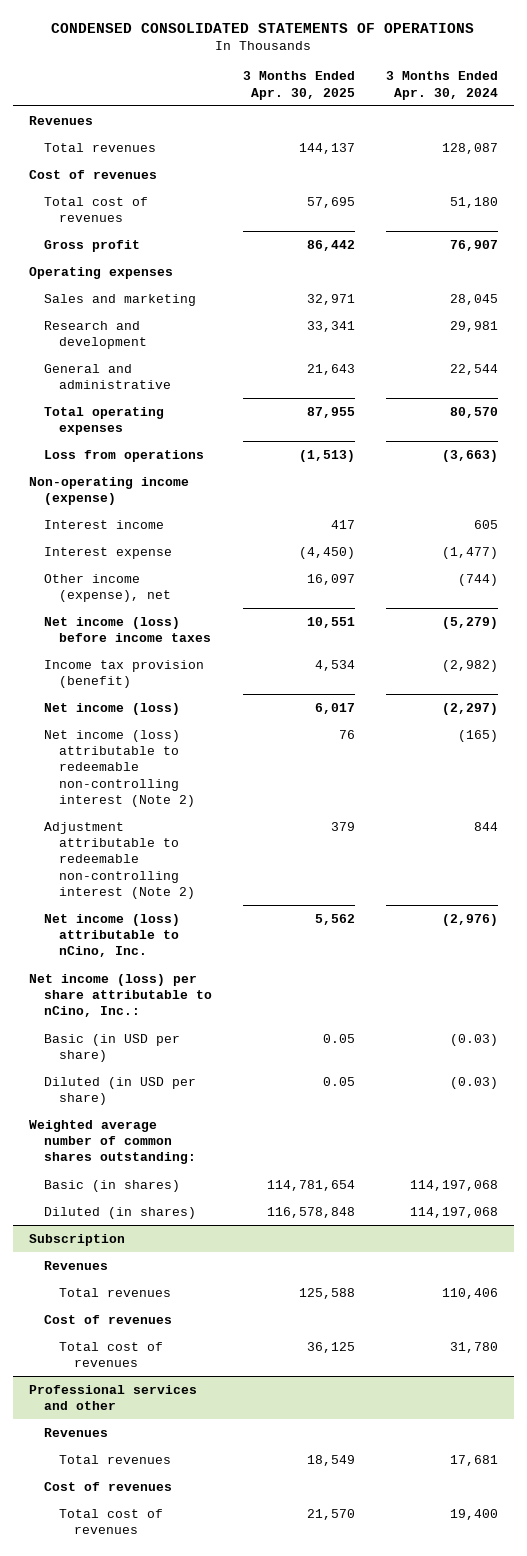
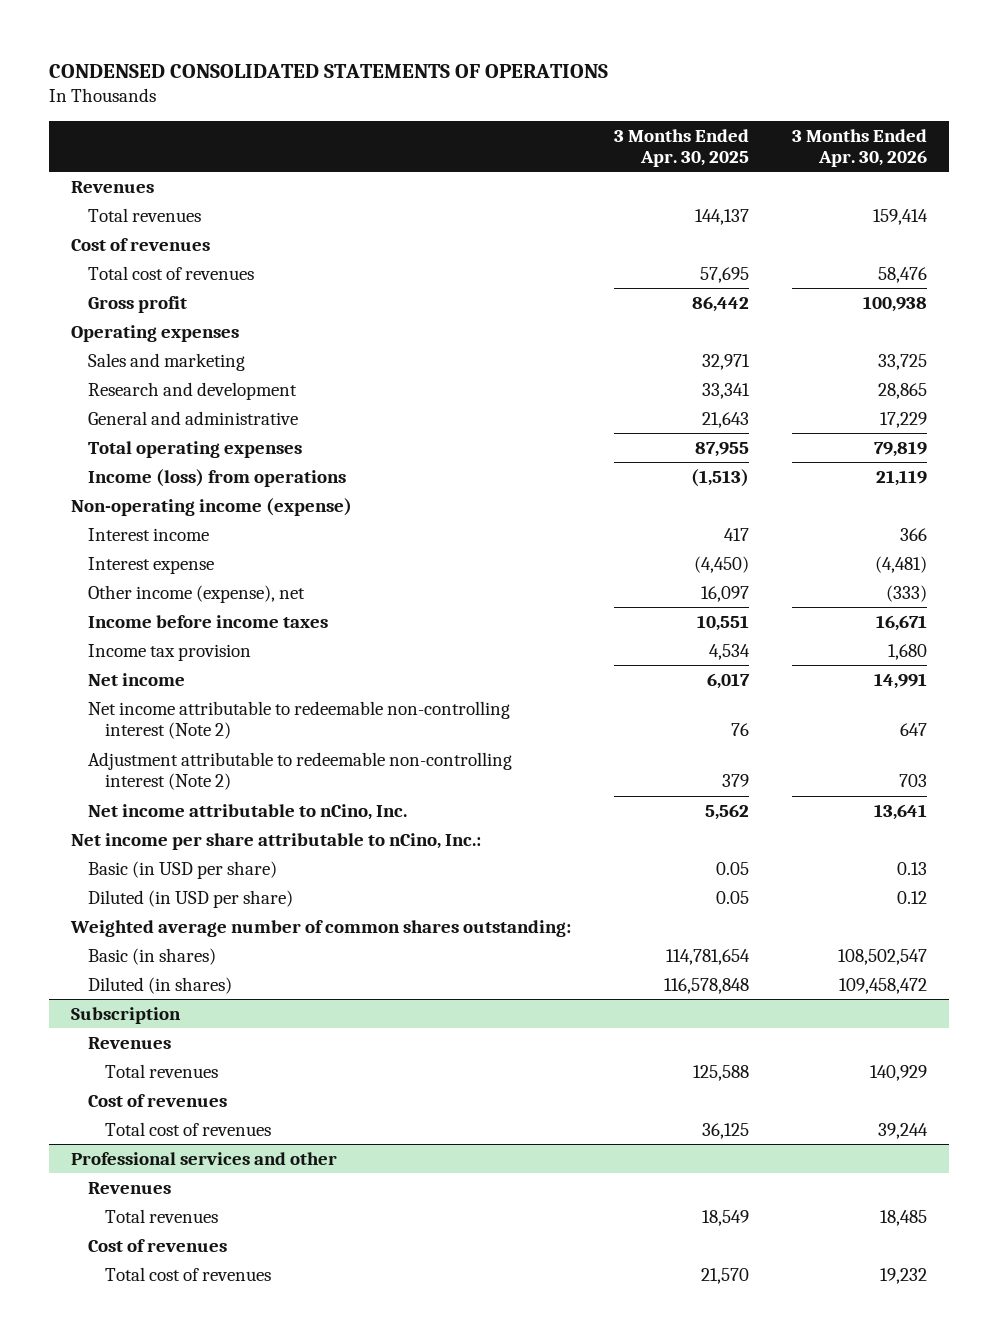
- | 3 Months Ended Apr. 30, 2025 | 3 Months Ended Apr. 30, 2024
+ | 3 Months Ended Apr. 30, 2025 | 3 Months Ended Apr. 30, 2026
- Loss from operations | (1,513) | (3,663)
+ Income (loss) from operations | (1,513) | 21,119
- Net income (loss) before income taxes | 10,551 | (5,279)
- Income tax provision (benefit) | 4,534 | (2,982)
- Net income (loss) | 6,017 | (2,297)
- Net income (loss) attributable to redeemable non-controlling interest (Note 2) | 76 | (165)
+ Income before income taxes | 10,551 | 16,671
+ Income tax provision | 4,534 | 1,680
+ Net income | 6,017 | 14,991
+ Net income attributable to redeemable non-controlling interest (Note 2) | 76 | 647
- Net income (loss) attributable to nCino, Inc. | 5,562 | (2,976)
- Net income (loss) per share attributable to nCino, Inc.:
+ Net income attributable to nCino, Inc. | 5,562 | 13,641
+ Net income per share attributable to nCino, Inc.:

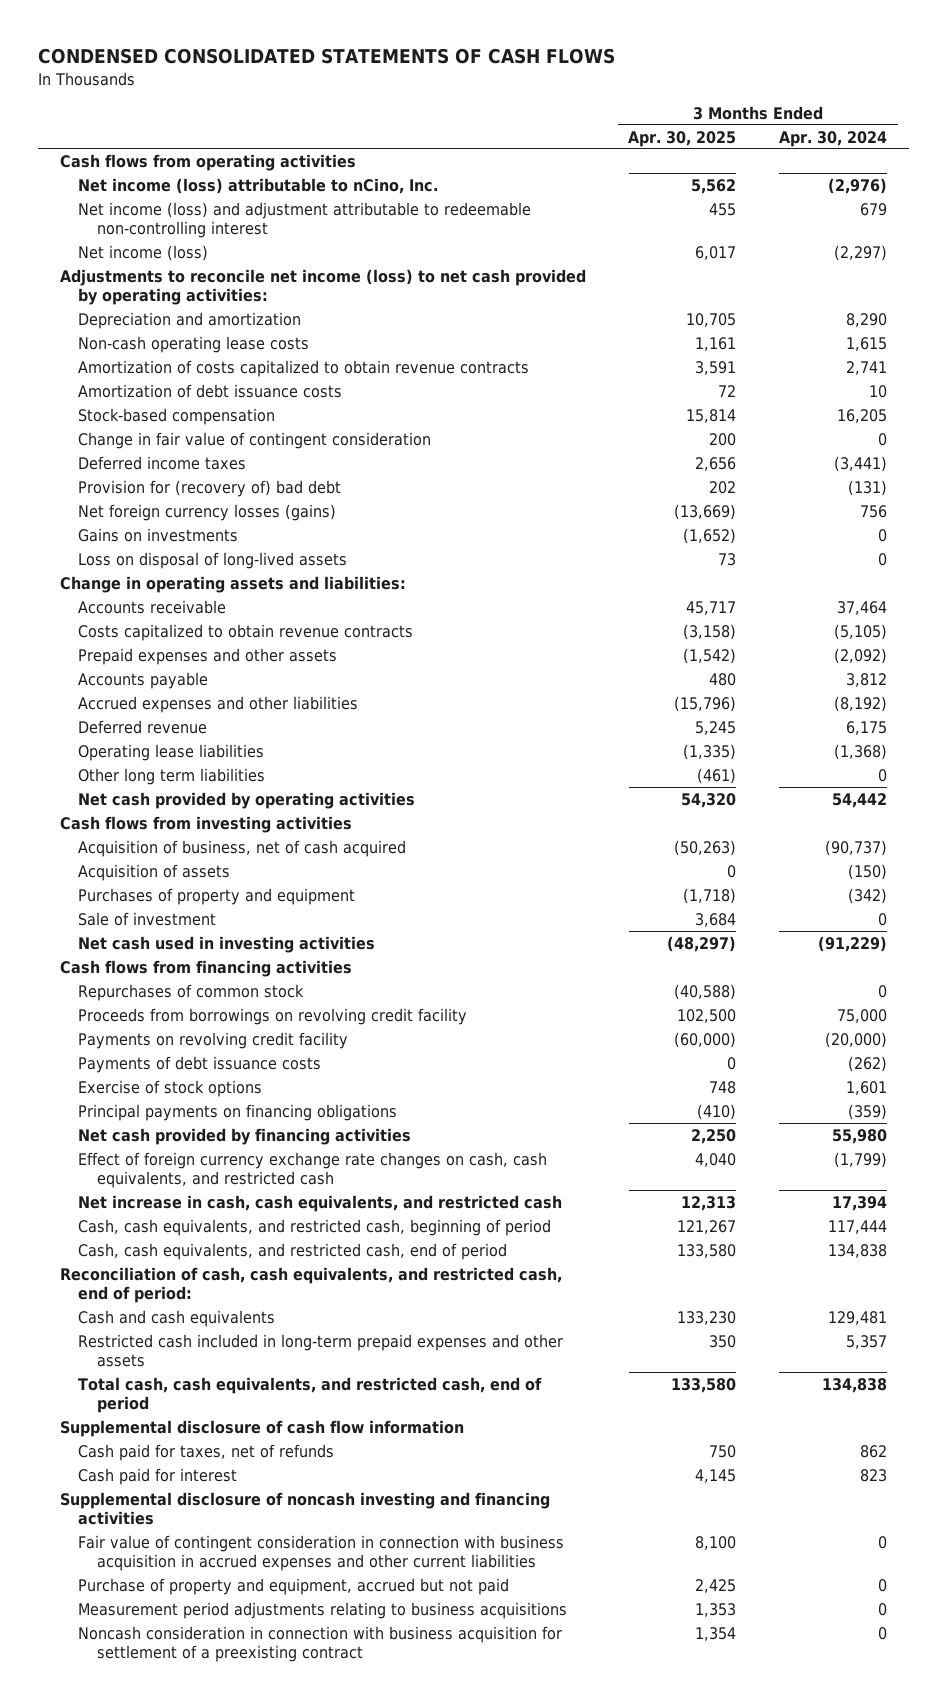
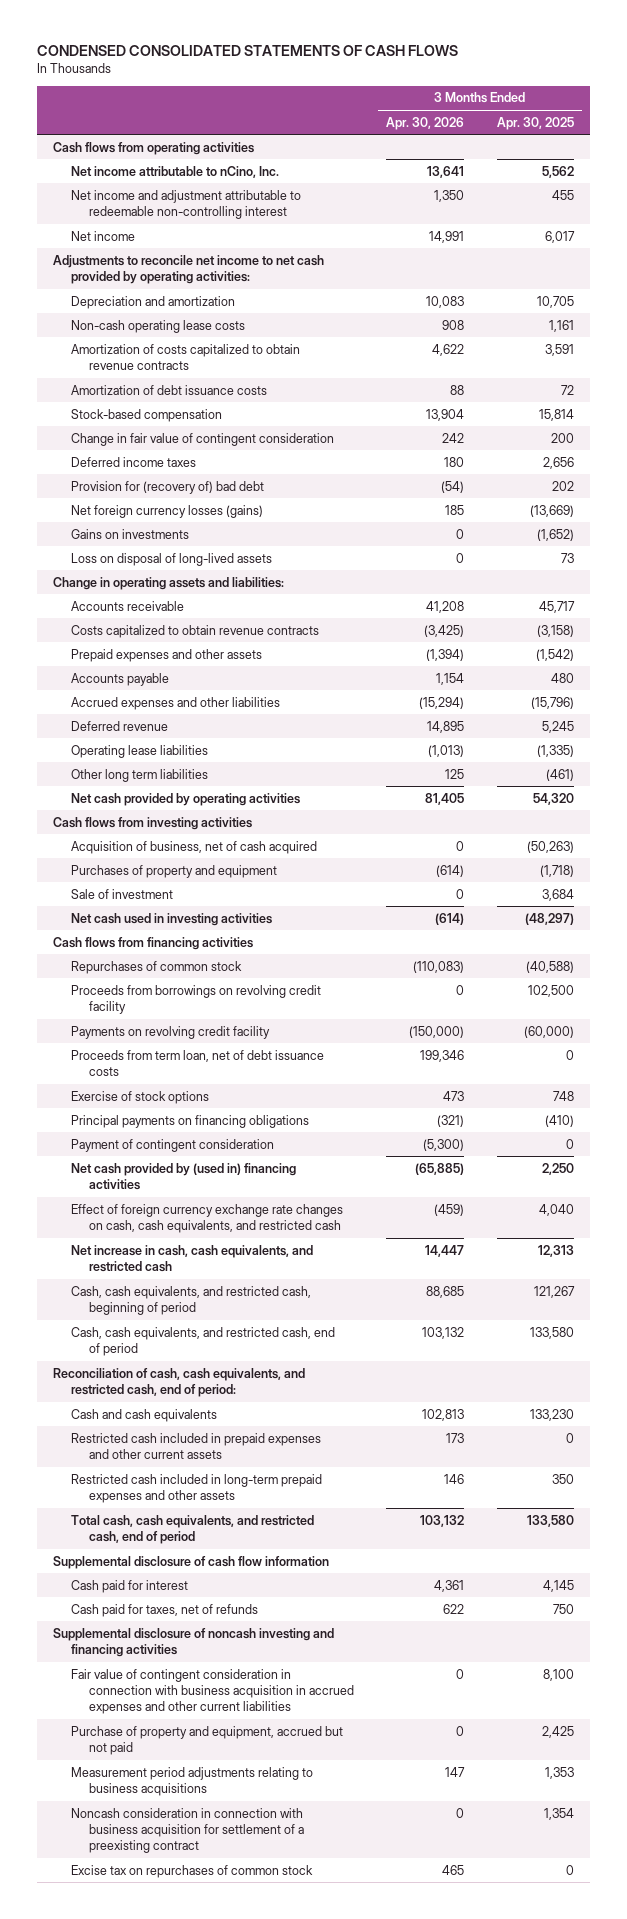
- | 3 Months Ended Apr. 30, 2025 | 3 Months Ended Apr. 30, 2024
+ | 3 Months Ended Apr. 30, 2026 | 3 Months Ended Apr. 30, 2025
- Net income (loss) attributable to nCino, Inc. | 5,562 | (2,976)
- Net income (loss) and adjustment attributable to redeemable non-controlling interest | 455 | 679
- Net income (loss) | 6,017 | (2,297)
- Adjustments to reconcile net income (loss) to net cash provided by operating activities:
+ Net income attributable to nCino, Inc. | 13,641 | 5,562
+ Net income and adjustment attributable to redeemable non-controlling interest | 1,350 | 455
+ Net income | 14,991 | 6,017
+ Adjustments to reconcile net income to net cash provided by operating activities:
- Acquisition of assets | 0 | (150)
- Payments of debt issuance costs | 0 | (262)
+ Proceeds from term loan, net of debt issuance costs | 199,346 | 0
- Net cash provided by financing activities | 2,250 | 55,980
+ Payment of contingent consideration | (5,300) | 0
+ Net cash provided by (used in) financing activities | (65,885) | 2,250
+ Restricted cash included in prepaid expenses and other current assets | 173 | 0
moved down: Cash paid for taxes, net of refunds | 622 | 750
+ Excise tax on repurchases of common stock | 465 | 0

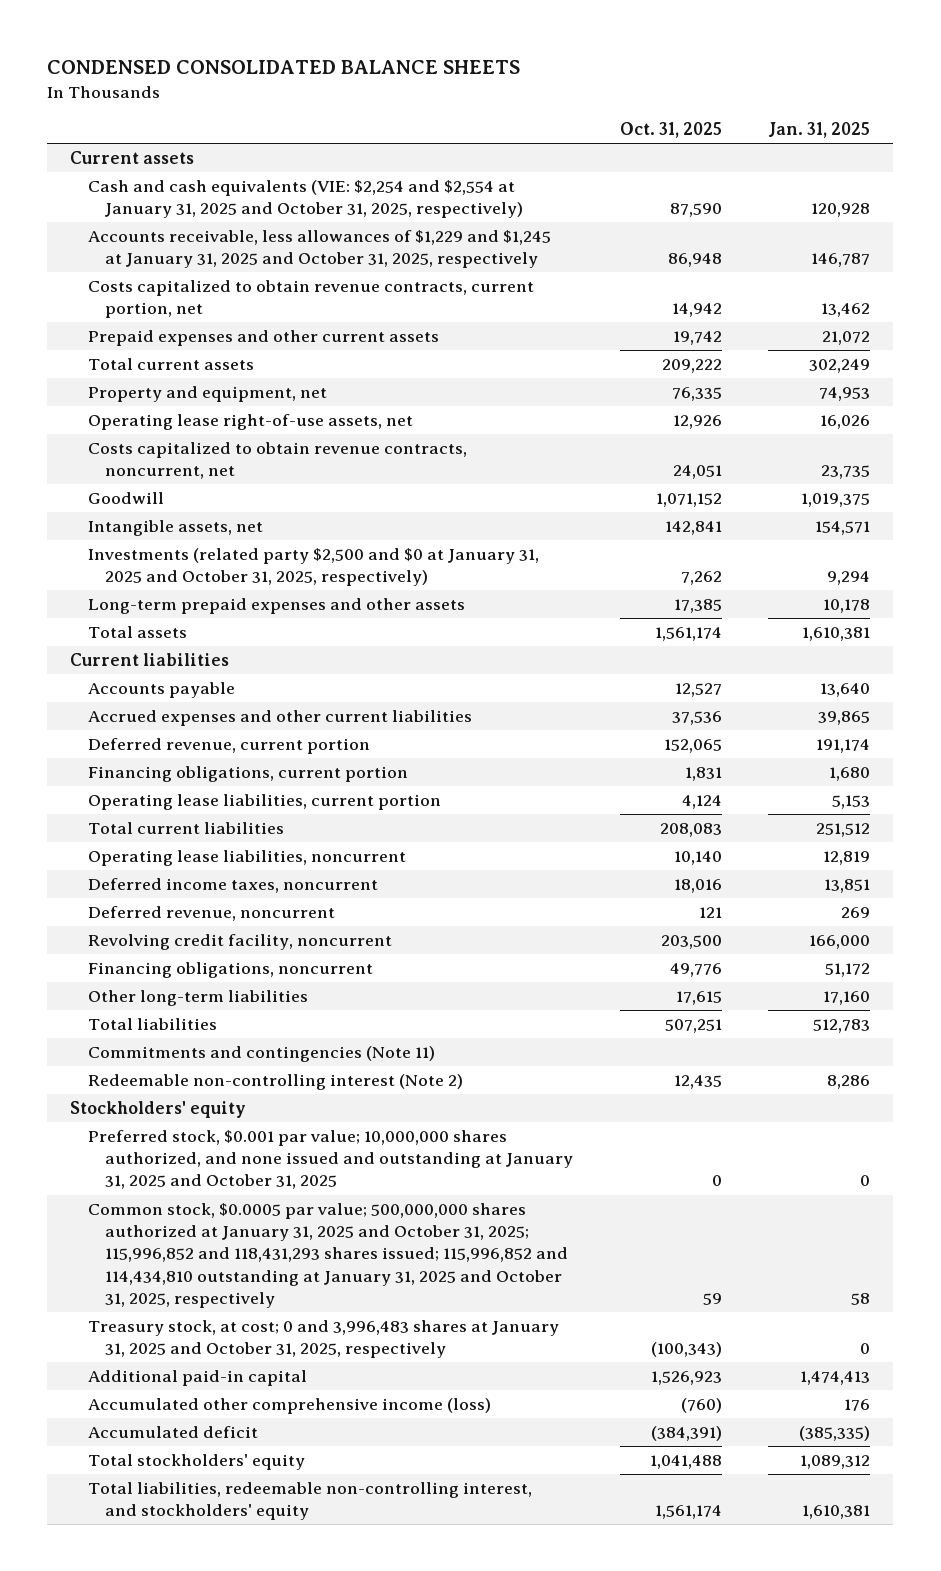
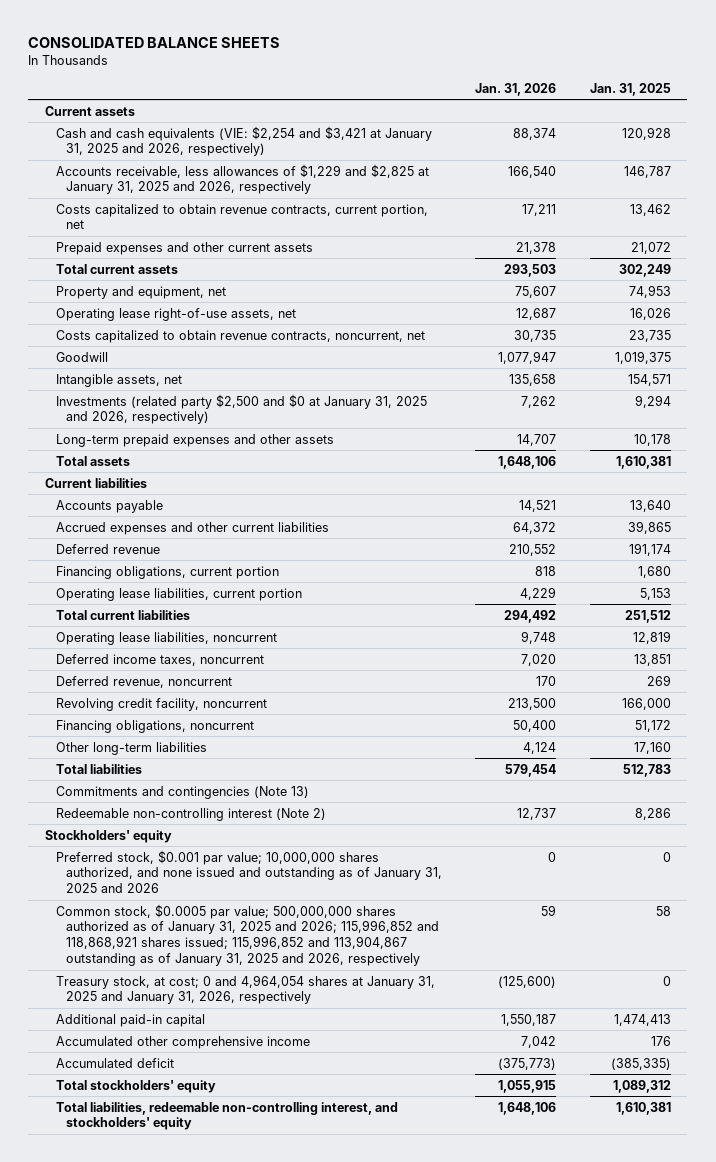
- CONDENSED CONSOLIDATED BALANCE SHEETS
+ CONSOLIDATED BALANCE SHEETS
- | Oct. 31, 2025 | Jan. 31, 2025
+ | Jan. 31, 2026 | Jan. 31, 2025
- Cash and cash equivalents (VIE: $2,254 and $2,554 at January 31, 2025 and October 31, 2025, respectively) | 87,590 | 120,928
- Accounts receivable, less allowances of $1,229 and $1,245 at January 31, 2025 and October 31, 2025, respectively | 86,948 | 146,787
+ Cash and cash equivalents (VIE: $2,254 and $3,421 at January 31, 2025 and 2026, respectively) | 88,374 | 120,928
+ Accounts receivable, less allowances of $1,229 and $2,825 at January 31, 2025 and 2026, respectively | 166,540 | 146,787
- Investments (related party $2,500 and $0 at January 31, 2025 and October 31, 2025, respectively) | 7,262 | 9,294
+ Investments (related party $2,500 and $0 at January 31, 2025 and 2026, respectively) | 7,262 | 9,294
- Deferred revenue, current portion | 152,065 | 191,174
+ Deferred revenue | 210,552 | 191,174
- Commitments and contingencies (Note 11)
+ Commitments and contingencies (Note 13)
- Preferred stock, $0.001 par value; 10,000,000 shares authorized, and none issued and outstanding at January 31, 2025 and October 31, 2025 | 0 | 0
- Common stock, $0.0005 par value; 500,000,000 shares authorized at January 31, 2025 and October 31, 2025; 115,996,852 and 118,431,293 shares issued; 115,996,852 and 114,434,810 outstanding at January 31, 2025 and October 31, 2025, respectively | 59 | 58
- Treasury stock, at cost; 0 and 3,996,483 shares at January 31, 2025 and October 31, 2025, respectively | (100,343) | 0
+ Preferred stock, $0.001 par value; 10,000,000 shares authorized, and none issued and outstanding as of January 31, 2025 and 2026 | 0 | 0
+ Common stock, $0.0005 par value; 500,000,000 shares authorized as of January 31, 2025 and 2026; 115,996,852 and 118,868,921 shares issued; 115,996,852 and 113,904,867 outstanding as of January 31, 2025 and 2026, respectively | 59 | 58
+ Treasury stock, at cost; 0 and 4,964,054 shares at January 31, 2025 and January 31, 2026, respectively | (125,600) | 0
- Accumulated other comprehensive income (loss) | (760) | 176
+ Accumulated other comprehensive income | 7,042 | 176

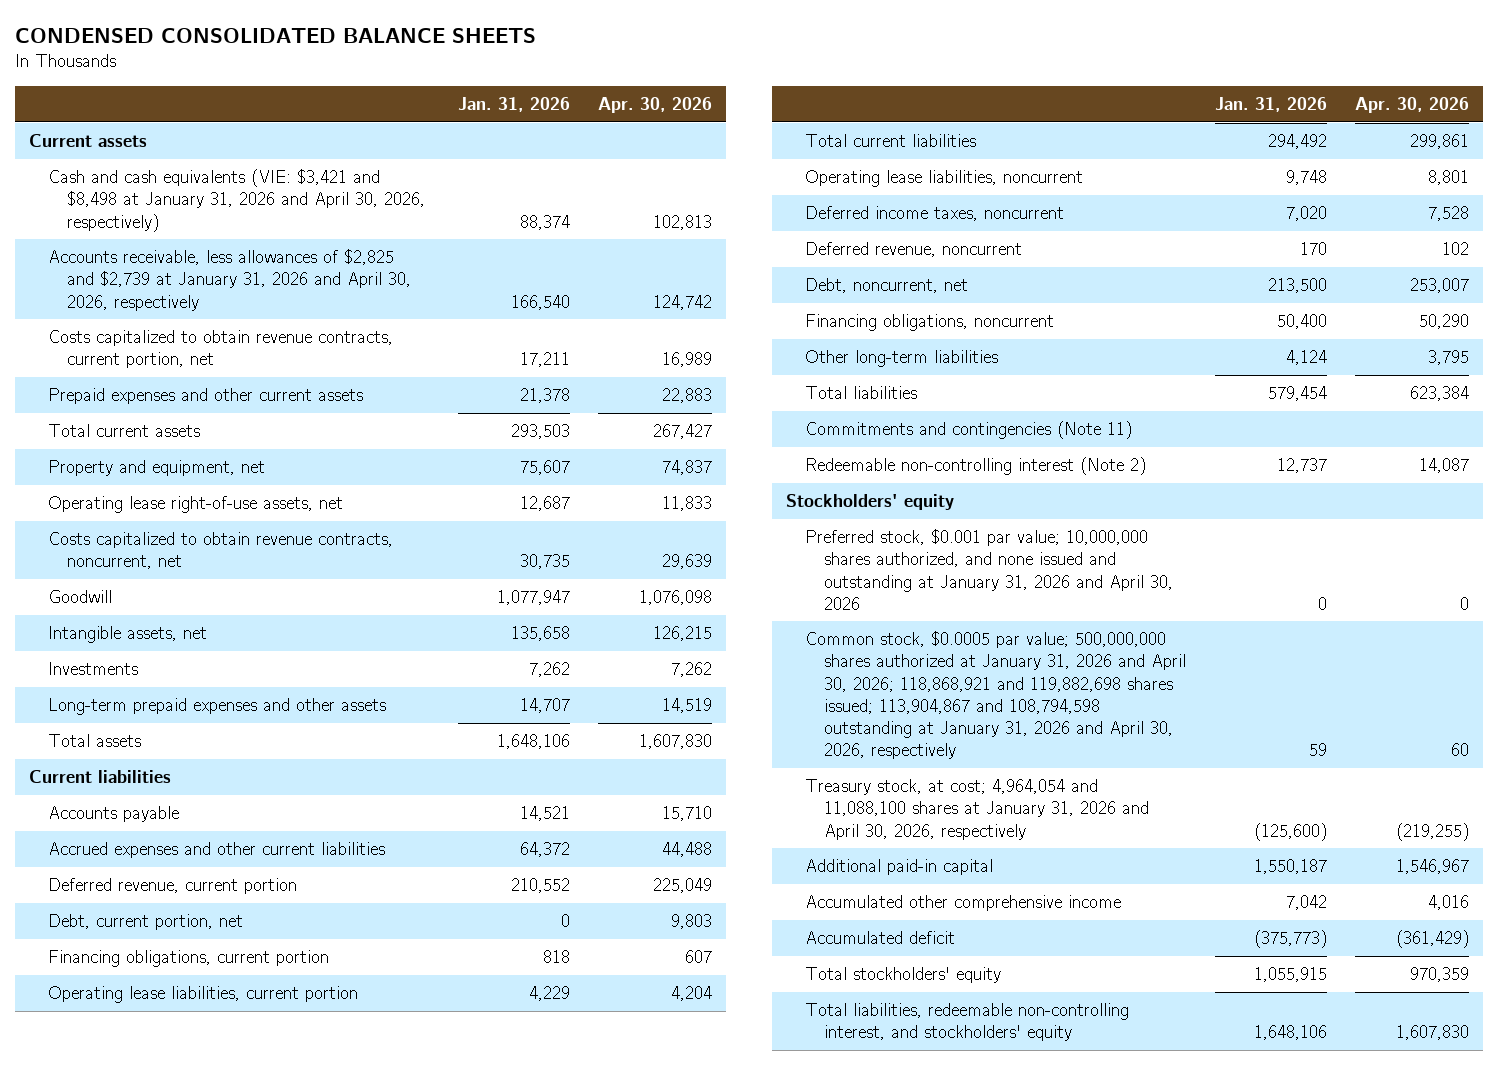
- CONSOLIDATED BALANCE SHEETS
+ CONDENSED CONSOLIDATED BALANCE SHEETS
- | Jan. 31, 2026 | Jan. 31, 2025
+ | Jan. 31, 2026 | Apr. 30, 2026
- Cash and cash equivalents (VIE: $2,254 and $3,421 at January 31, 2025 and 2026, respectively) | 88,374 | 120,928
- Accounts receivable, less allowances of $1,229 and $2,825 at January 31, 2025 and 2026, respectively | 166,540 | 146,787
+ Cash and cash equivalents (VIE: $3,421 and $8,498 at January 31, 2026 and April 30, 2026, respectively) | 88,374 | 102,813
+ Accounts receivable, less allowances of $2,825 and $2,739 at January 31, 2026 and April 30, 2026, respectively | 166,540 | 124,742
- Investments (related party $2,500 and $0 at January 31, 2025 and 2026, respectively) | 7,262 | 9,294
+ Investments | 7,262 | 7,262
- Deferred revenue | 210,552 | 191,174
+ Deferred revenue, current portion | 210,552 | 225,049
+ Debt, current portion, net | 0 | 9,803
- Revolving credit facility, noncurrent | 213,500 | 166,000
+ Debt, noncurrent, net | 213,500 | 253,007
- Commitments and contingencies (Note 13)
+ Commitments and contingencies (Note 11)
- Preferred stock, $0.001 par value; 10,000,000 shares authorized, and none issued and outstanding as of January 31, 2025 and 2026 | 0 | 0
- Common stock, $0.0005 par value; 500,000,000 shares authorized as of January 31, 2025 and 2026; 115,996,852 and 118,868,921 shares issued; 115,996,852 and 113,904,867 outstanding as of January 31, 2025 and 2026, respectively | 59 | 58
- Treasury stock, at cost; 0 and 4,964,054 shares at January 31, 2025 and January 31, 2026, respectively | (125,600) | 0
+ Preferred stock, $0.001 par value; 10,000,000 shares authorized, and none issued and outstanding at January 31, 2026 and April 30, 2026 | 0 | 0
+ Common stock, $0.0005 par value; 500,000,000 shares authorized at January 31, 2026 and April 30, 2026; 118,868,921 and 119,882,698 shares issued; 113,904,867 and 108,794,598 outstanding at January 31, 2026 and April 30, 2026, respectively | 59 | 60
+ Treasury stock, at cost; 4,964,054 and 11,088,100 shares at January 31, 2026 and April 30, 2026, respectively | (125,600) | (219,255)

